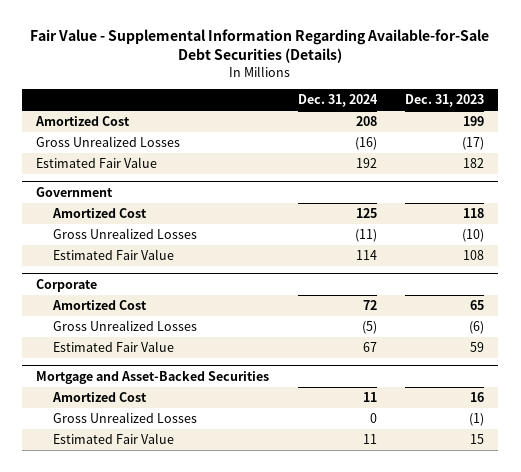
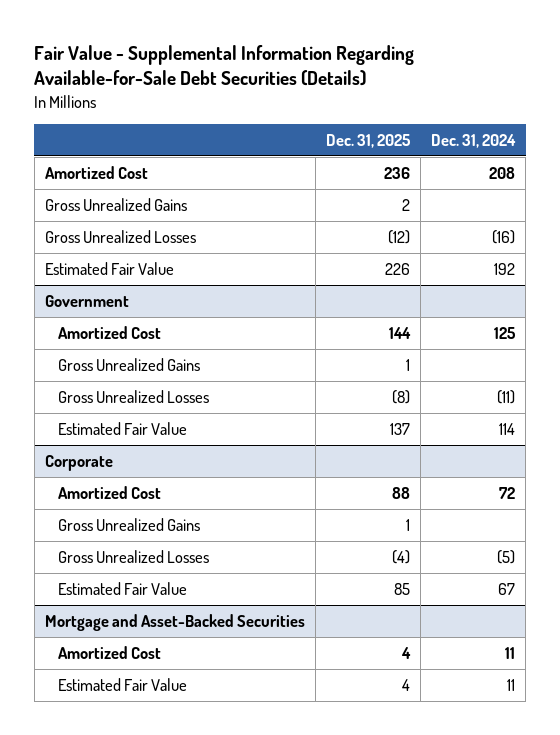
- | Dec. 31, 2024 | Dec. 31, 2023
+ | Dec. 31, 2025 | Dec. 31, 2024
+ Gross Unrealized Gains | 2 |
@ Government
+ Gross Unrealized Gains | 1 |
@ Corporate
+ Gross Unrealized Gains | 1 |
@ Mortgage and Asset-Backed Securities
- Gross Unrealized Losses | 0 | (1)

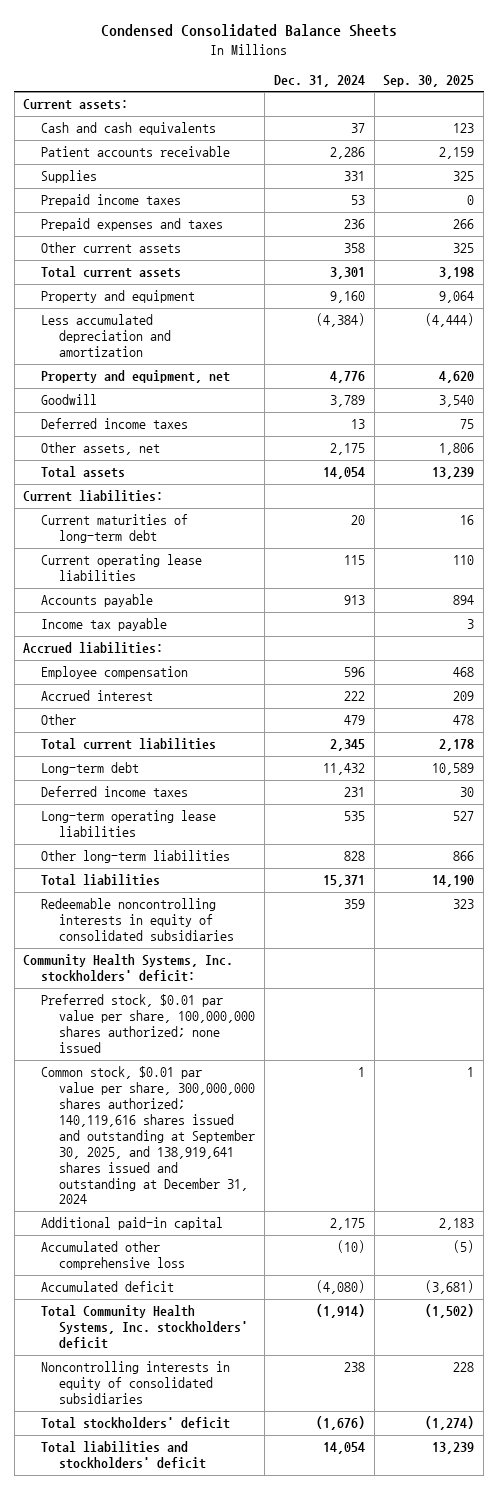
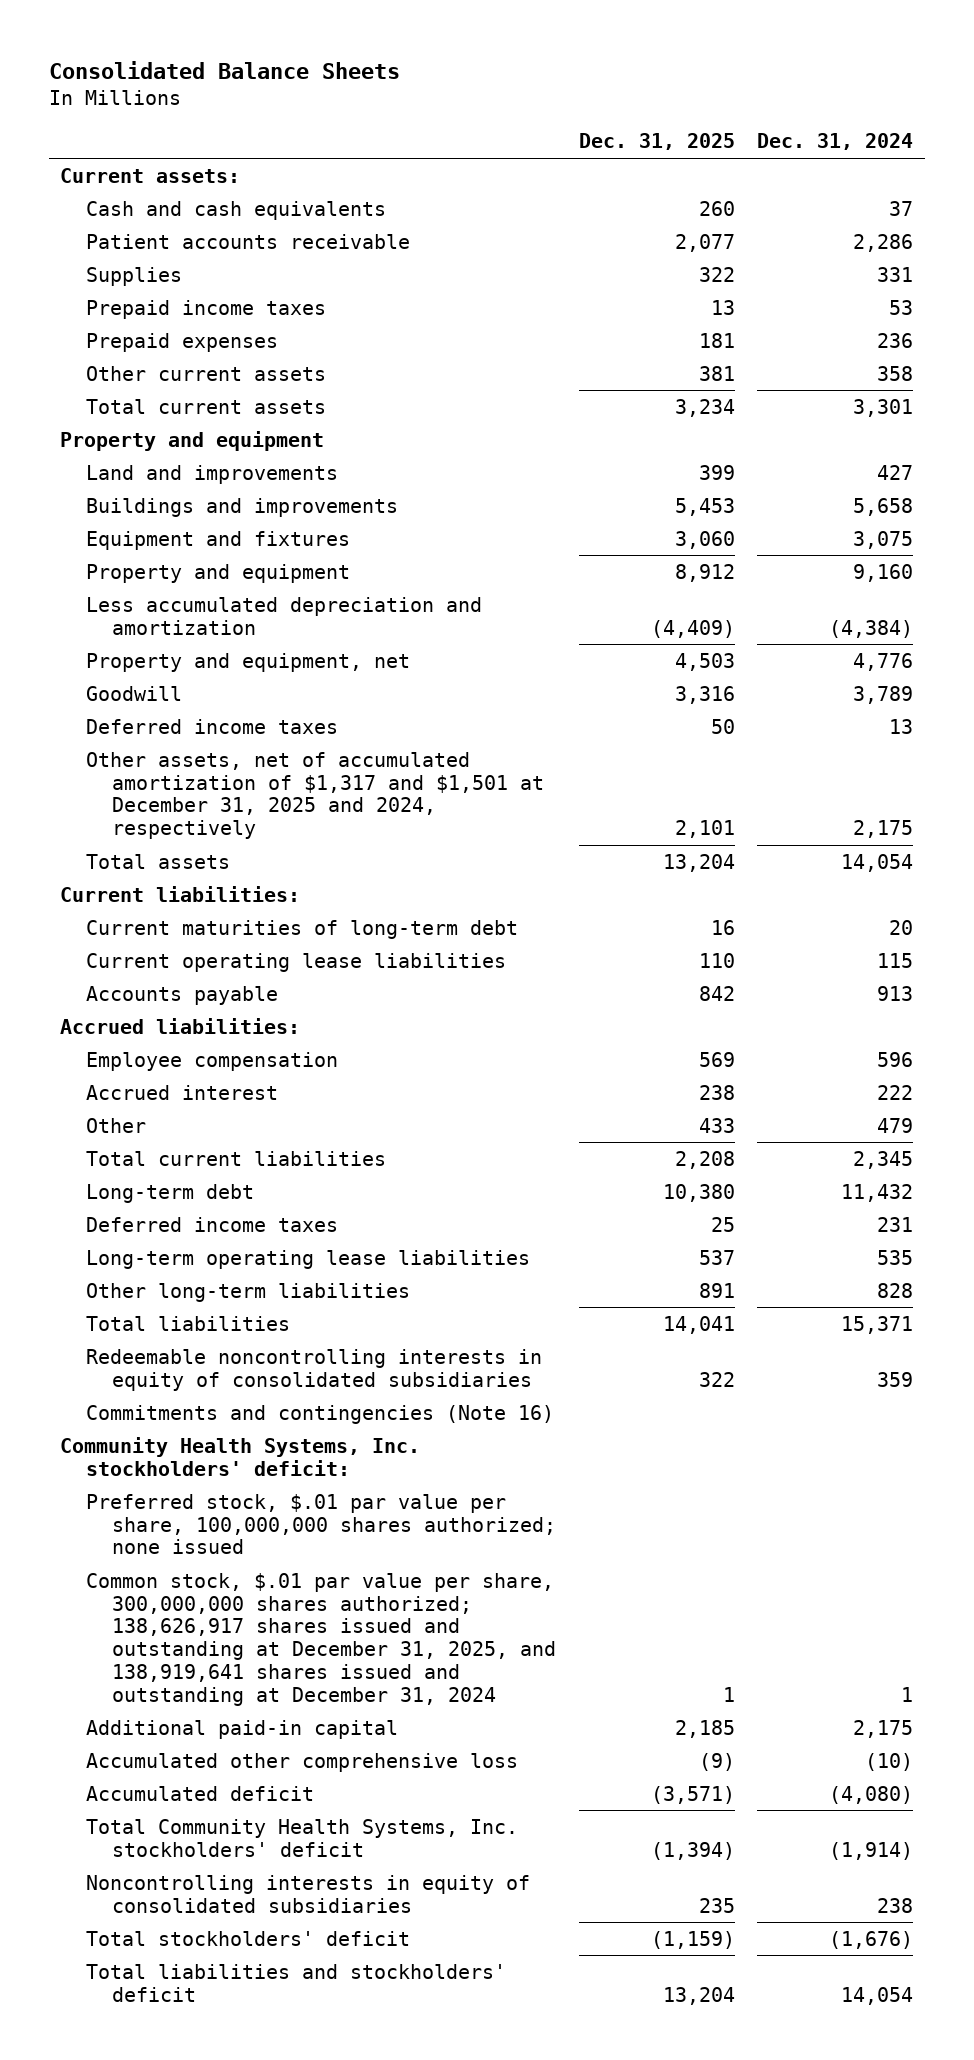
- Condensed Consolidated Balance Sheets
+ Consolidated Balance Sheets
- | Dec. 31, 2024 | Sep. 30, 2025
+ | Dec. 31, 2025 | Dec. 31, 2024
- Prepaid expenses and taxes | 236 | 266
+ Prepaid expenses | 181 | 236
+ Property and equipment
+ Land and improvements | 399 | 427
+ Buildings and improvements | 5,453 | 5,658
+ Equipment and fixtures | 3,060 | 3,075
- Other assets, net | 2,175 | 1,806
+ Other assets, net of accumulated amortization of $1,317 and $1,501 at December 31, 2025 and 2024, respectively | 2,101 | 2,175
- Income tax payable | | 3
+ Commitments and contingencies (Note 16)
- Preferred stock, $0.01 par value per share, 100,000,000 shares authorized; none issued
- Common stock, $0.01 par value per share, 300,000,000 shares authorized; 140,119,616 shares issued and outstanding at September 30, 2025, and 138,919,641 shares issued and outstanding at December 31, 2024 | 1 | 1
+ Preferred stock, $.01 par value per share, 100,000,000 shares authorized; none issued
+ Common stock, $.01 par value per share, 300,000,000 shares authorized; 138,626,917 shares issued and outstanding at December 31, 2025, and 138,919,641 shares issued and outstanding at December 31, 2024 | 1 | 1

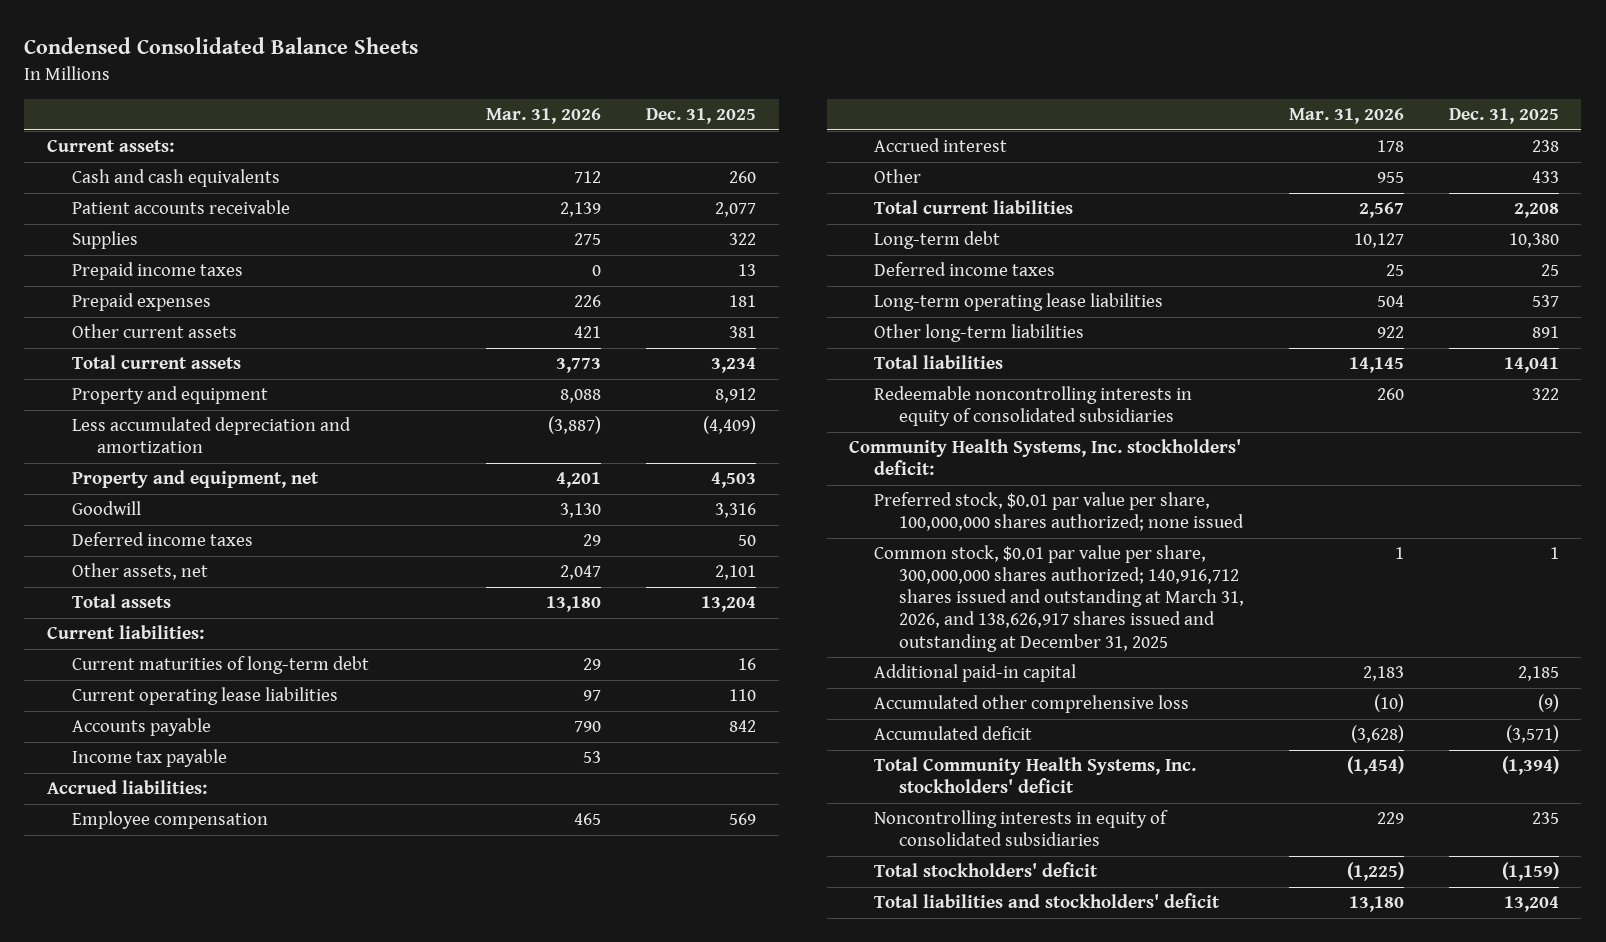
- Consolidated Balance Sheets
+ Condensed Consolidated Balance Sheets
- | Dec. 31, 2025 | Dec. 31, 2024
+ | Mar. 31, 2026 | Dec. 31, 2025
- Property and equipment
- Land and improvements | 399 | 427
- Buildings and improvements | 5,453 | 5,658
- Equipment and fixtures | 3,060 | 3,075
- Other assets, net of accumulated amortization of $1,317 and $1,501 at December 31, 2025 and 2024, respectively | 2,101 | 2,175
+ Other assets, net | 2,047 | 2,101
+ Income tax payable | 53 |
- Commitments and contingencies (Note 16)
- Preferred stock, $.01 par value per share, 100,000,000 shares authorized; none issued
- Common stock, $.01 par value per share, 300,000,000 shares authorized; 138,626,917 shares issued and outstanding at December 31, 2025, and 138,919,641 shares issued and outstanding at December 31, 2024 | 1 | 1
+ Preferred stock, $0.01 par value per share, 100,000,000 shares authorized; none issued
+ Common stock, $0.01 par value per share, 300,000,000 shares authorized; 140,916,712 shares issued and outstanding at March 31, 2026, and 138,626,917 shares issued and outstanding at December 31, 2025 | 1 | 1

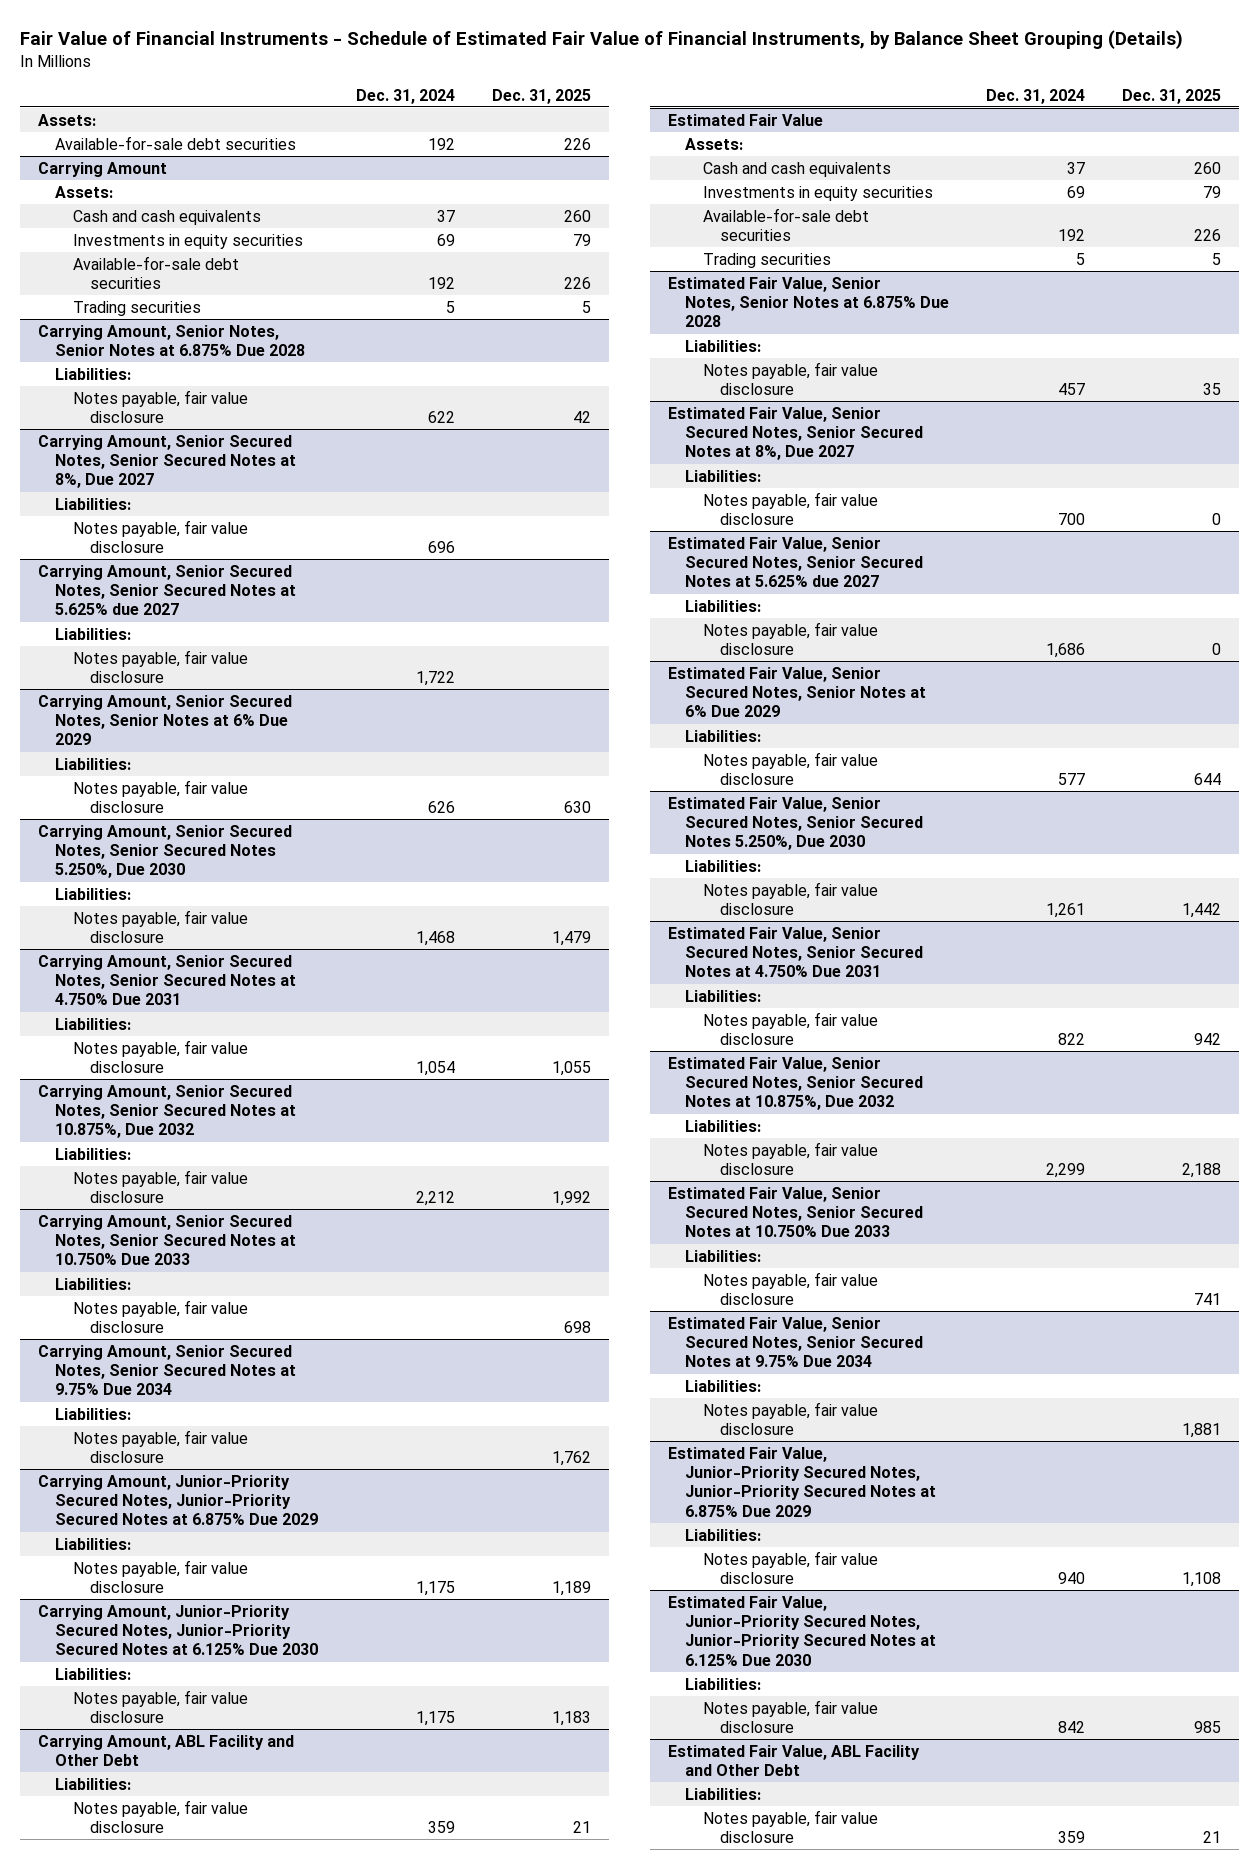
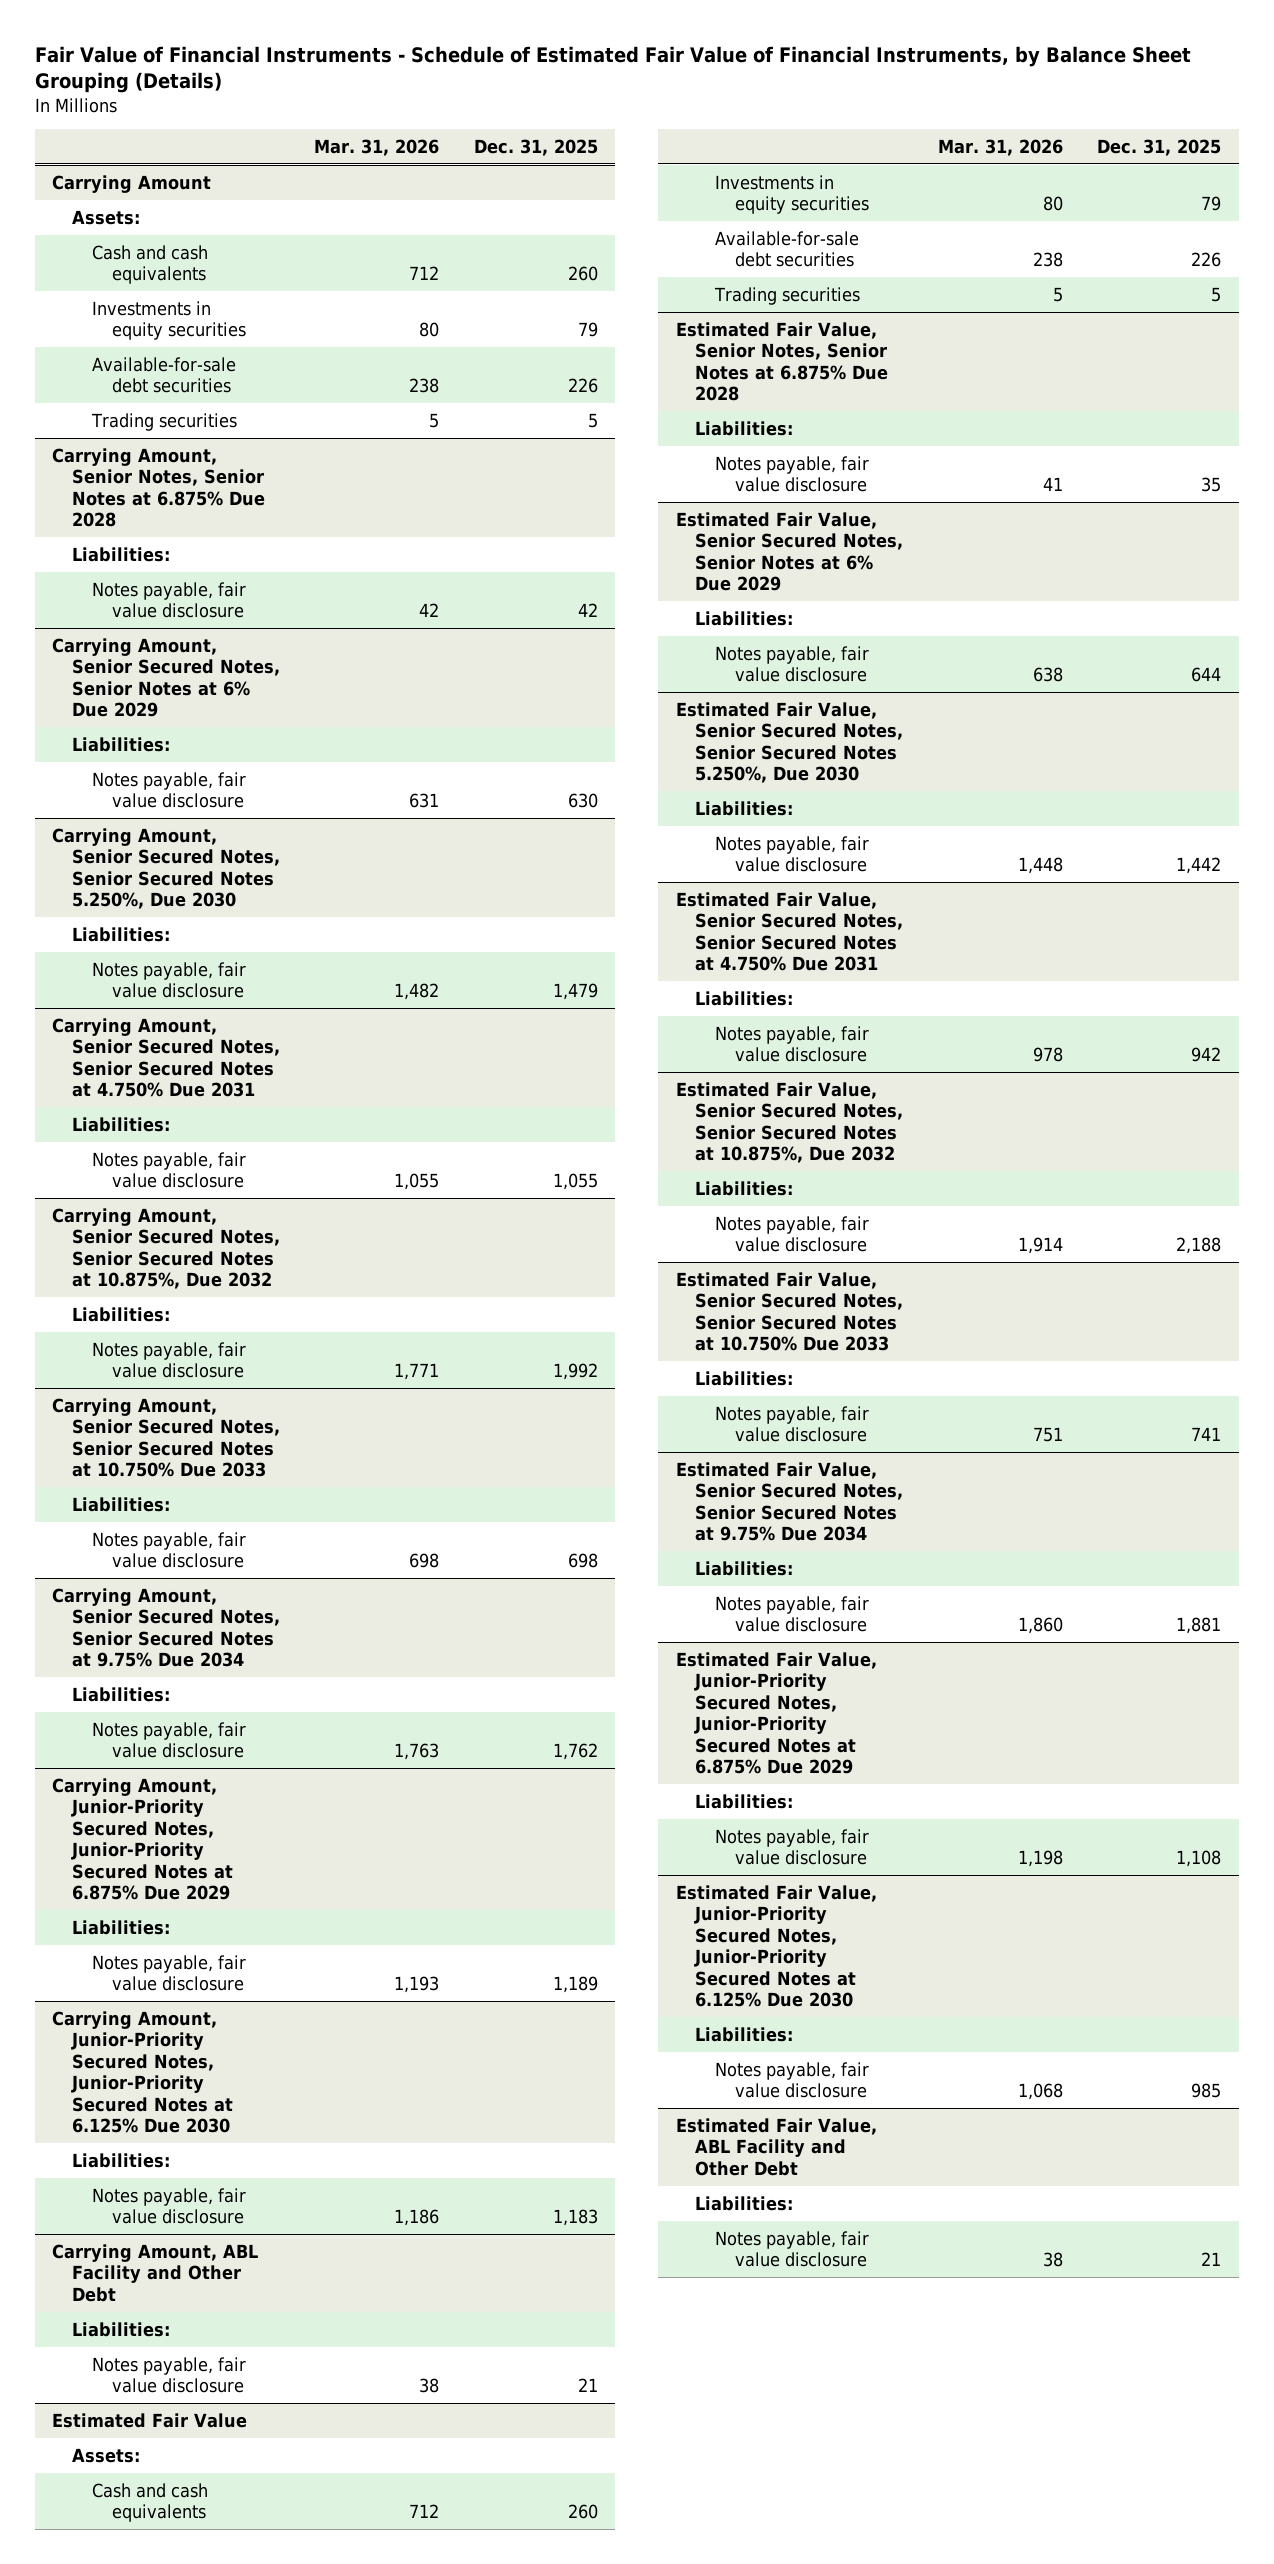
- | Dec. 31, 2024 | Dec. 31, 2025
+ | Mar. 31, 2026 | Dec. 31, 2025
- Assets:
- Available-for-sale debt securities | 192 | 226
- Carrying Amount, Senior Secured Notes, Senior Secured Notes at 8%, Due 2027
- Liabilities:
- Notes payable, fair value disclosure | 696 |
- Carrying Amount, Senior Secured Notes, Senior Secured Notes at 5.625% due 2027
- Liabilities:
- Notes payable, fair value disclosure | 1,722 |
- Estimated Fair Value, Senior Secured Notes, Senior Secured Notes at 8%, Due 2027
- Liabilities:
- Notes payable, fair value disclosure | 700 | 0
- Estimated Fair Value, Senior Secured Notes, Senior Secured Notes at 5.625% due 2027
- Liabilities:
- Notes payable, fair value disclosure | 1,686 | 0

